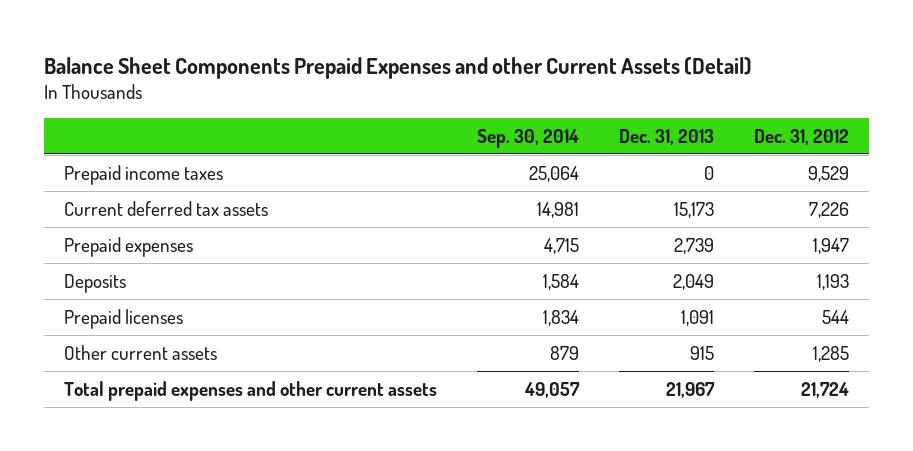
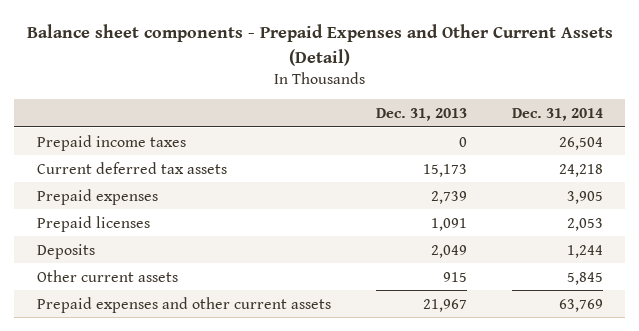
- Balance Sheet Components Prepaid Expenses and other Current Assets (Detail)
+ Balance sheet components - Prepaid Expenses and Other Current Assets (Detail)
- | Sep. 30, 2014 | Dec. 31, 2013 | Dec. 31, 2012
+ | Dec. 31, 2013 | Dec. 31, 2014
moved down: Deposits | 2,049 | 1,244
- Total prepaid expenses and other current assets | 49,057 | 21,967 | 21,724
+ Prepaid expenses and other current assets | 21,967 | 63,769

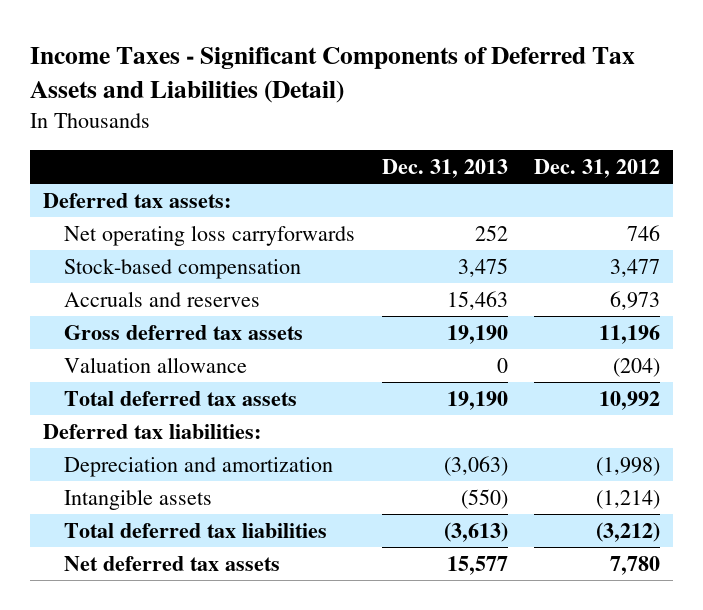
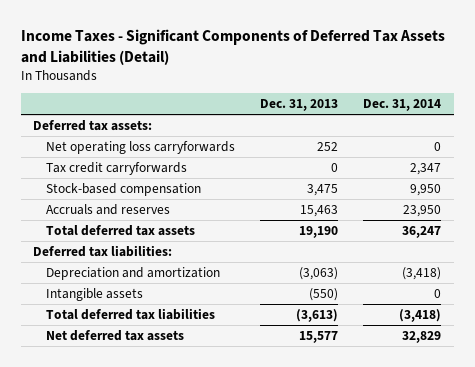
- | Dec. 31, 2013 | Dec. 31, 2012
+ | Dec. 31, 2013 | Dec. 31, 2014
+ Tax credit carryforwards | 0 | 2,347
- Gross deferred tax assets | 19,190 | 11,196
- Valuation allowance | 0 | (204)

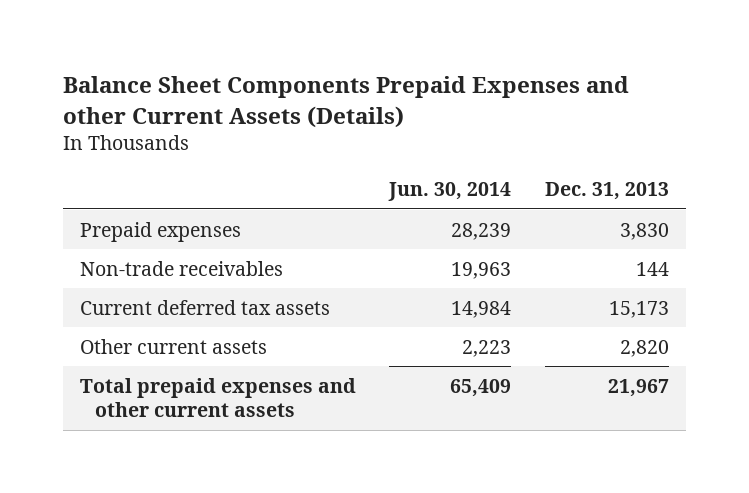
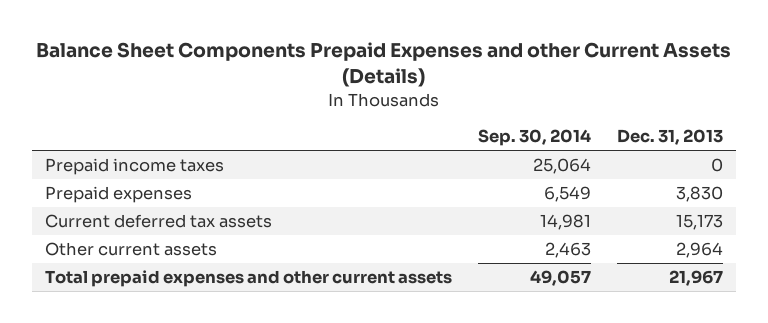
- | Jun. 30, 2014 | Dec. 31, 2013
+ | Sep. 30, 2014 | Dec. 31, 2013
+ Prepaid income taxes | 25,064 | 0
- Non-trade receivables | 19,963 | 144
- Other current assets | 2,223 | 2,820
+ Other current assets | 2,463 | 2,964

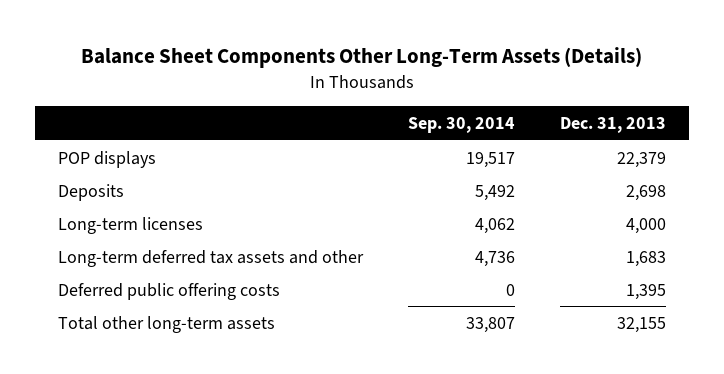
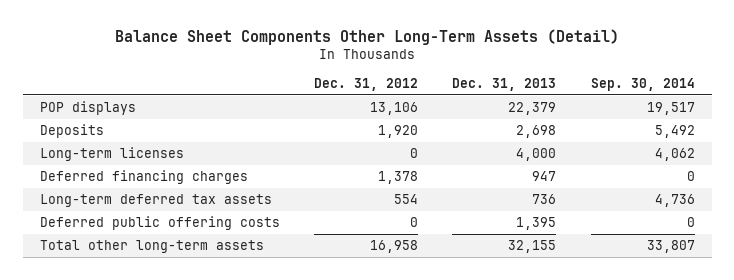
- Balance Sheet Components Other Long-Term Assets (Details)
+ Balance Sheet Components Other Long-Term Assets (Detail)
- | Sep. 30, 2014 | Dec. 31, 2013
+ | Dec. 31, 2012 | Dec. 31, 2013 | Sep. 30, 2014
- Long-term deferred tax assets and other | 4,736 | 1,683
+ Deferred financing charges | 1,378 | 947 | 0
+ Long-term deferred tax assets | 554 | 736 | 4,736

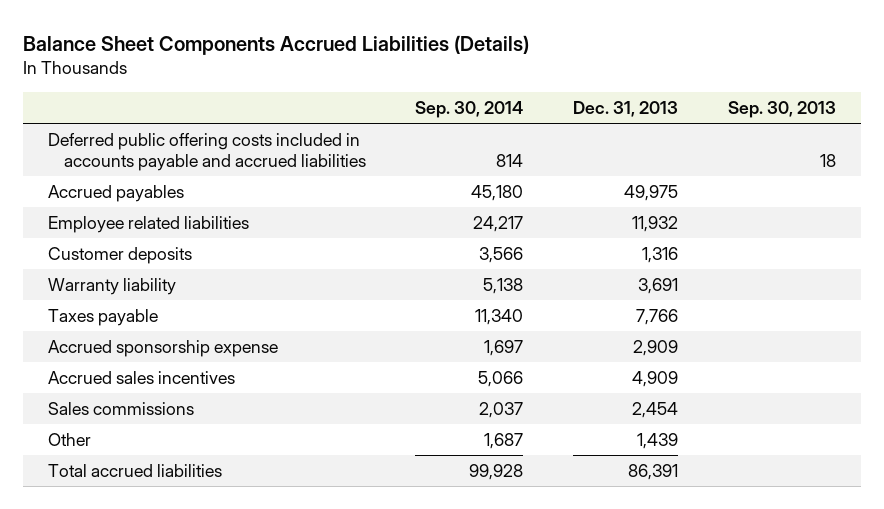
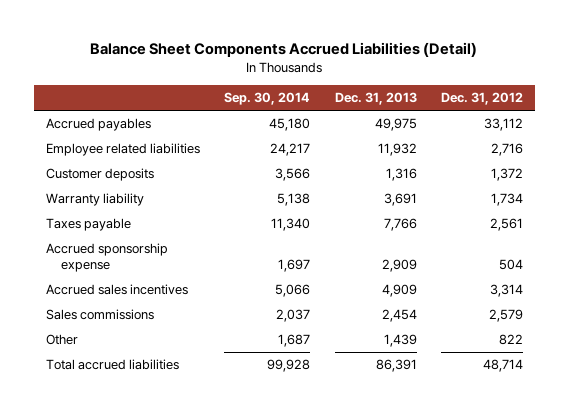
- Balance Sheet Components Accrued Liabilities (Details)
+ Balance Sheet Components Accrued Liabilities (Detail)
- | Sep. 30, 2014 | Dec. 31, 2013 | Sep. 30, 2013
+ | Sep. 30, 2014 | Dec. 31, 2013 | Dec. 31, 2012
- Deferred public offering costs included in accounts payable and accrued liabilities | 814 | | 18

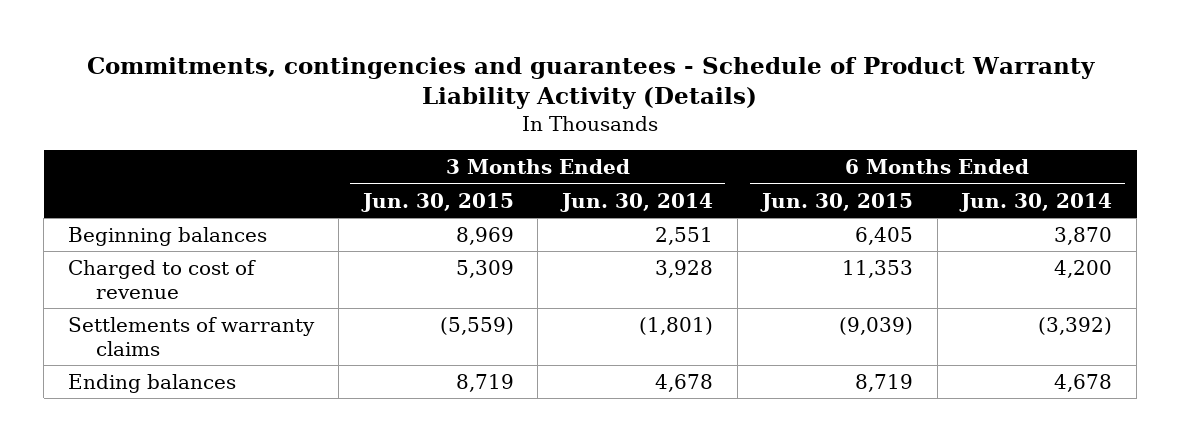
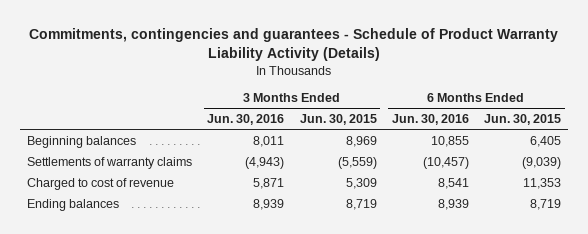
- | 3 Months Ended Jun. 30, 2015 | 3 Months Ended Jun. 30, 2014 | 6 Months Ended Jun. 30, 2015 | 6 Months Ended Jun. 30, 2014
+ | 3 Months Ended Jun. 30, 2016 | 3 Months Ended Jun. 30, 2015 | 6 Months Ended Jun. 30, 2016 | 6 Months Ended Jun. 30, 2015
moved down: Charged to cost of revenue | 5,871 | 5,309 | 8,541 | 11,353

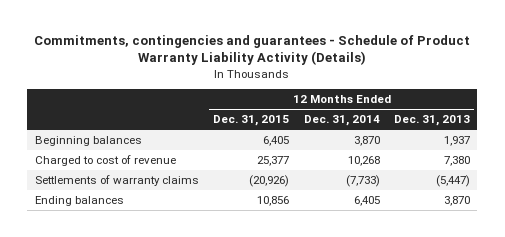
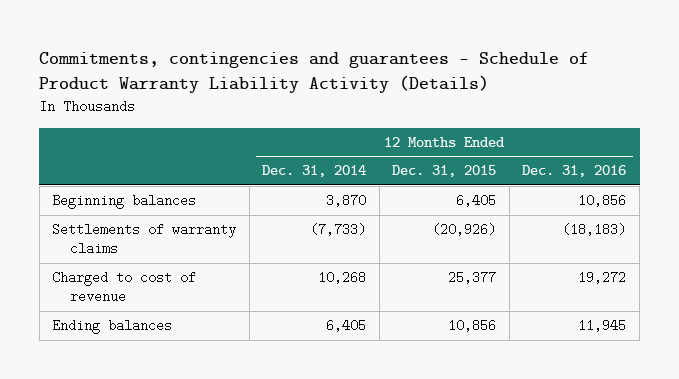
- | 12 Months Ended Dec. 31, 2015 | 12 Months Ended Dec. 31, 2014 | 12 Months Ended Dec. 31, 2013
+ | 12 Months Ended Dec. 31, 2014 | 12 Months Ended Dec. 31, 2015 | 12 Months Ended Dec. 31, 2016
moved down: Charged to cost of revenue | 10,268 | 25,377 | 19,272

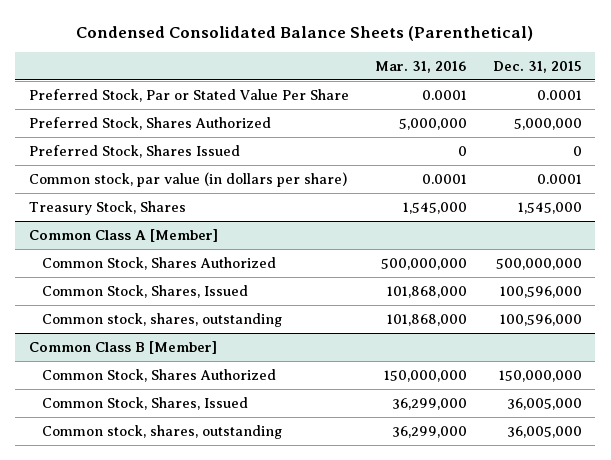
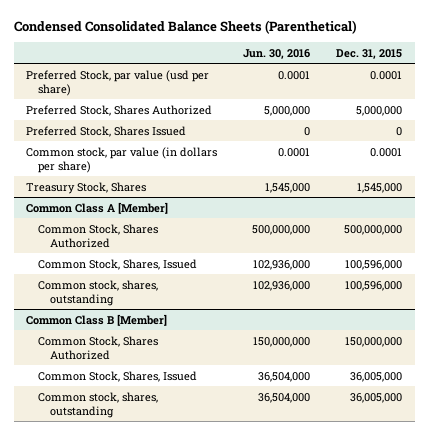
- | Mar. 31, 2016 | Dec. 31, 2015
+ | Jun. 30, 2016 | Dec. 31, 2015
- Preferred Stock, Par or Stated Value Per Share | 0.0001 | 0.0001
+ Preferred Stock, par value (usd per share) | 0.0001 | 0.0001

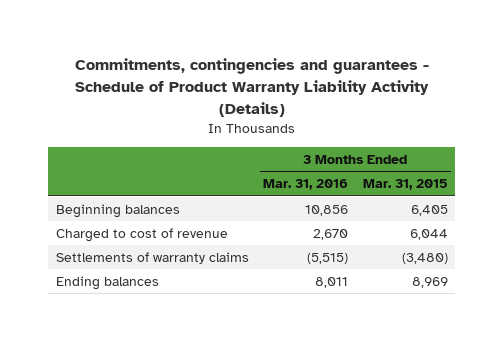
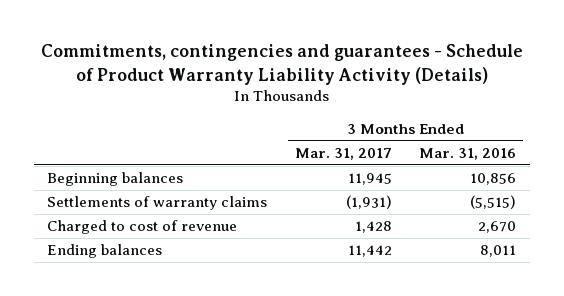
- | 3 Months Ended Mar. 31, 2016 | 3 Months Ended Mar. 31, 2015
+ | 3 Months Ended Mar. 31, 2017 | 3 Months Ended Mar. 31, 2016
moved down: Charged to cost of revenue | 1,428 | 2,670

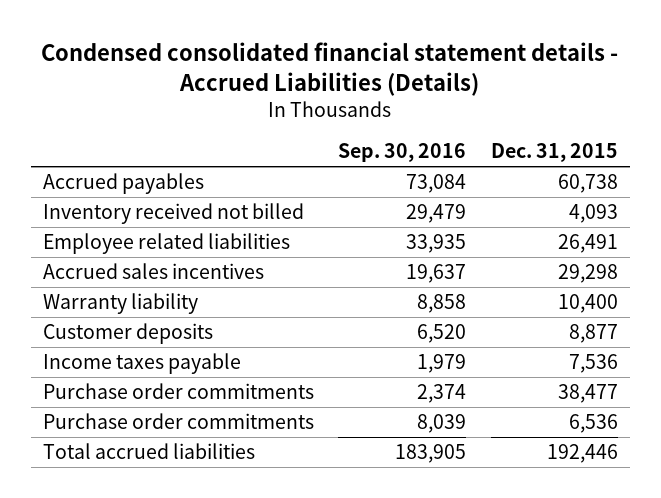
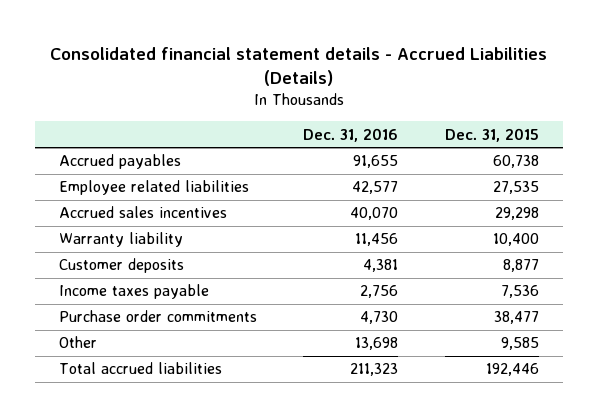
- Condensed consolidated financial statement details - Accrued Liabilities (Details)
+ Consolidated financial statement details - Accrued Liabilities (Details)
- | Sep. 30, 2016 | Dec. 31, 2015
+ | Dec. 31, 2016 | Dec. 31, 2015
- Inventory received not billed | 29,479 | 4,093
- Employee related liabilities | 33,935 | 26,491
+ Employee related liabilities | 42,577 | 27,535
- Purchase order commitments | 8,039 | 6,536
+ Other | 13,698 | 9,585

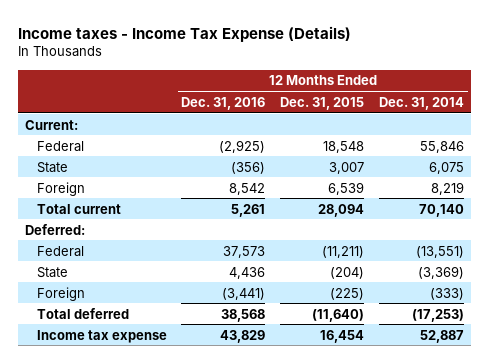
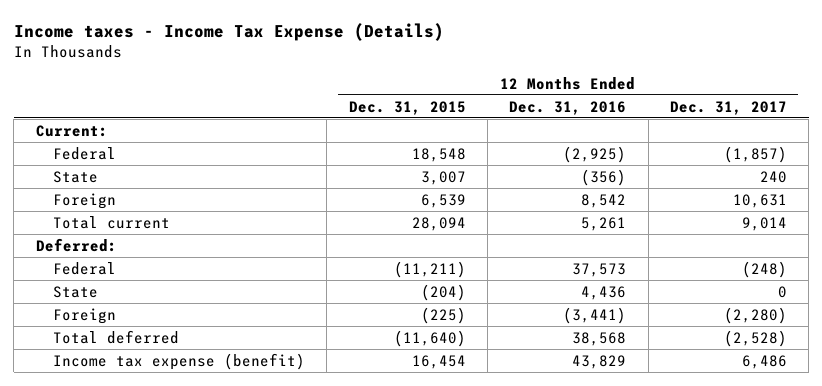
- | 12 Months Ended Dec. 31, 2016 | 12 Months Ended Dec. 31, 2015 | 12 Months Ended Dec. 31, 2014
+ | 12 Months Ended Dec. 31, 2015 | 12 Months Ended Dec. 31, 2016 | 12 Months Ended Dec. 31, 2017
- Income tax expense | 43,829 | 16,454 | 52,887
+ Income tax expense (benefit) | 16,454 | 43,829 | 6,486

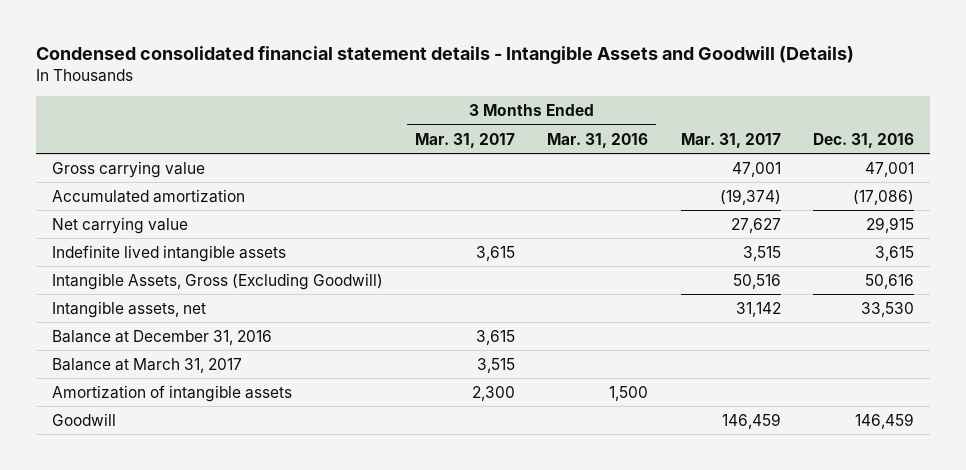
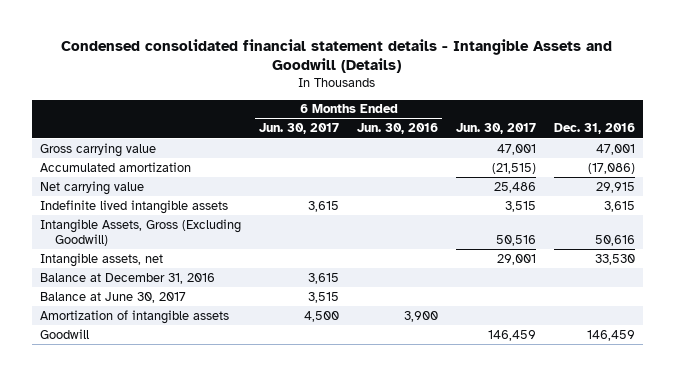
- | 3 Months Ended Mar. 31, 2017 | 3 Months Ended Mar. 31, 2016 | Mar. 31, 2017 | Dec. 31, 2016
+ | 6 Months Ended Jun. 30, 2017 | 6 Months Ended Jun. 30, 2016 | Jun. 30, 2017 | Dec. 31, 2016
- Balance at March 31, 2017 | 3,515 | | |
+ Balance at June 30, 2017 | 3,515 | | |

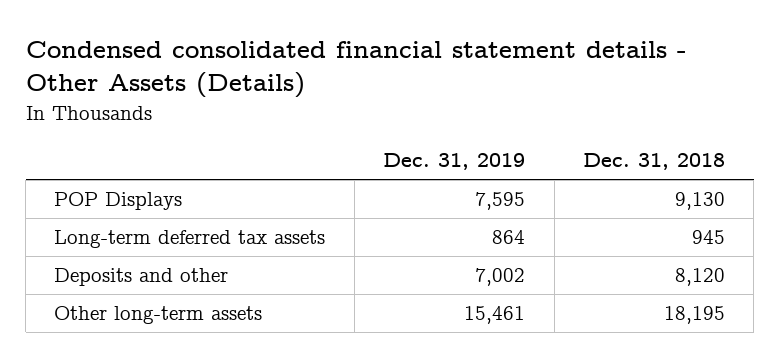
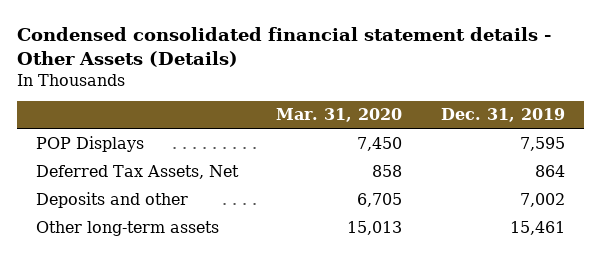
- | Dec. 31, 2019 | Dec. 31, 2018
+ | Mar. 31, 2020 | Dec. 31, 2019
- Long-term deferred tax assets | 864 | 945
+ Deferred Tax Assets, Net | 858 | 864

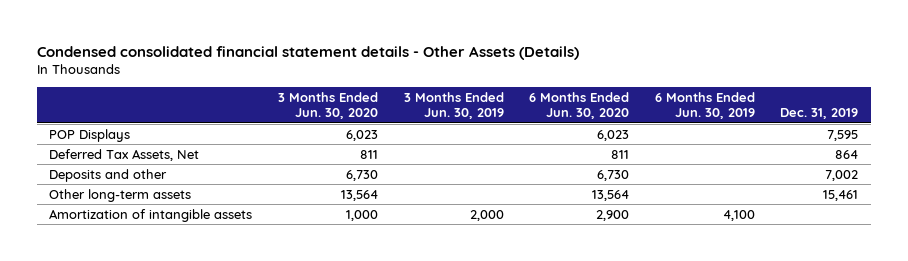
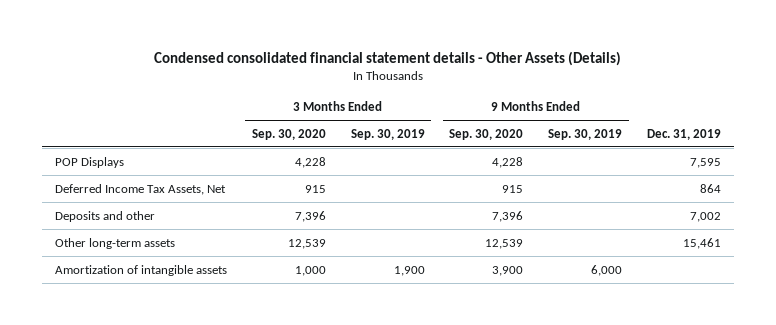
- | 3 Months Ended Jun. 30, 2020 | 3 Months Ended Jun. 30, 2019 | 6 Months Ended Jun. 30, 2020 | 6 Months Ended Jun. 30, 2019 | Dec. 31, 2019
+ | 3 Months Ended Sep. 30, 2020 | 3 Months Ended Sep. 30, 2019 | 9 Months Ended Sep. 30, 2020 | 9 Months Ended Sep. 30, 2019 | Dec. 31, 2019
- Deferred Tax Assets, Net | 811 | | 811 | | 864
+ Deferred Income Tax Assets, Net | 915 | | 915 | | 864

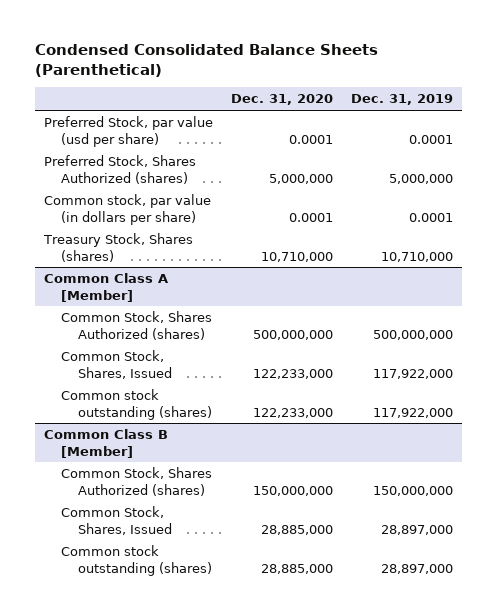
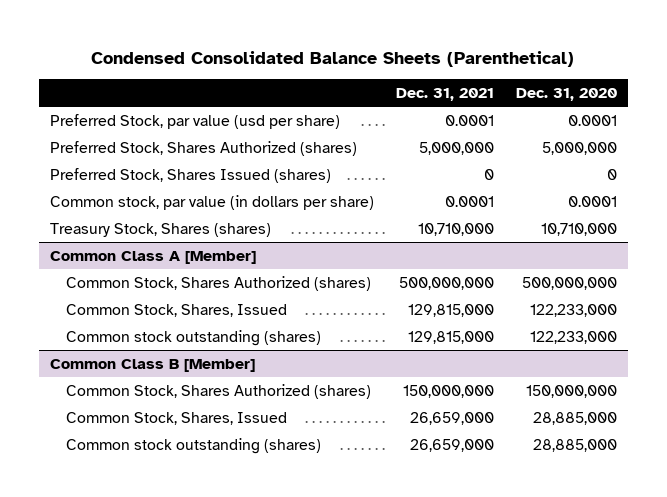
- | Dec. 31, 2020 | Dec. 31, 2019
+ | Dec. 31, 2021 | Dec. 31, 2020
+ Preferred Stock, Shares Issued (shares) | 0 | 0

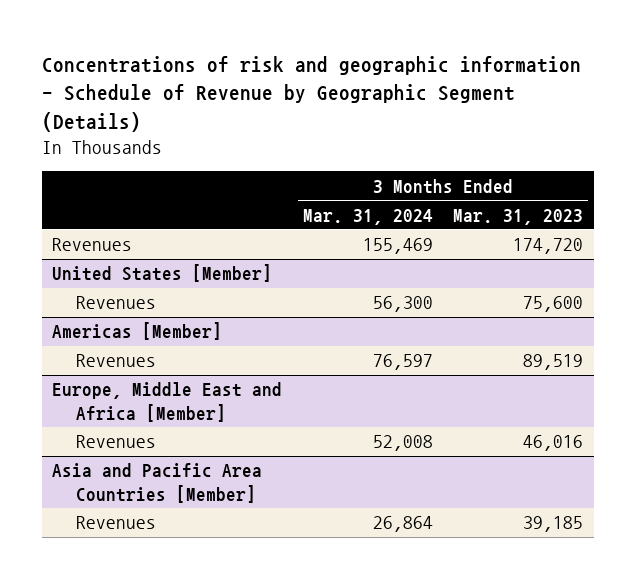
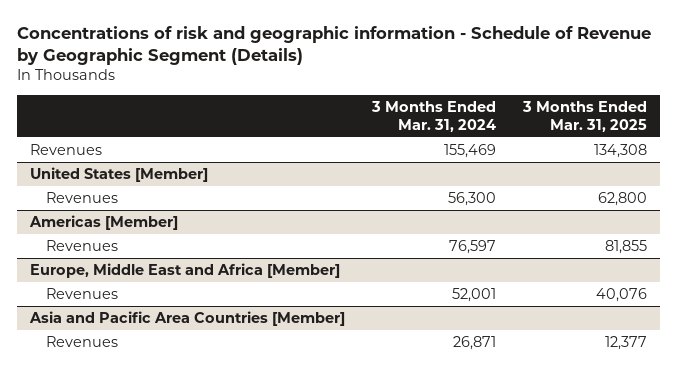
- | 3 Months Ended Mar. 31, 2024 | 3 Months Ended Mar. 31, 2023
+ | 3 Months Ended Mar. 31, 2024 | 3 Months Ended Mar. 31, 2025
@ Europe, Middle East and Africa [Member]
- Revenues | 52,008 | 46,016
+ Revenues | 52,001 | 40,076
@ Asia and Pacific Area Countries [Member]
- Revenues | 26,864 | 39,185
+ Revenues | 26,871 | 12,377

